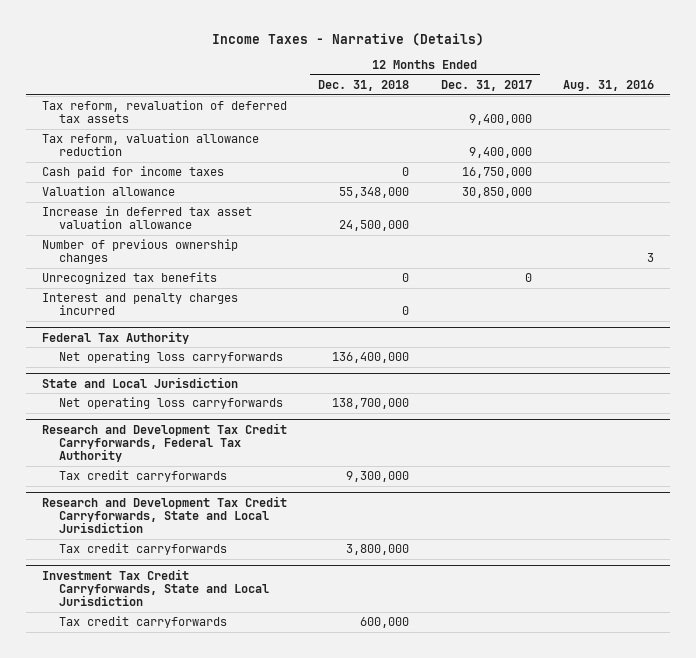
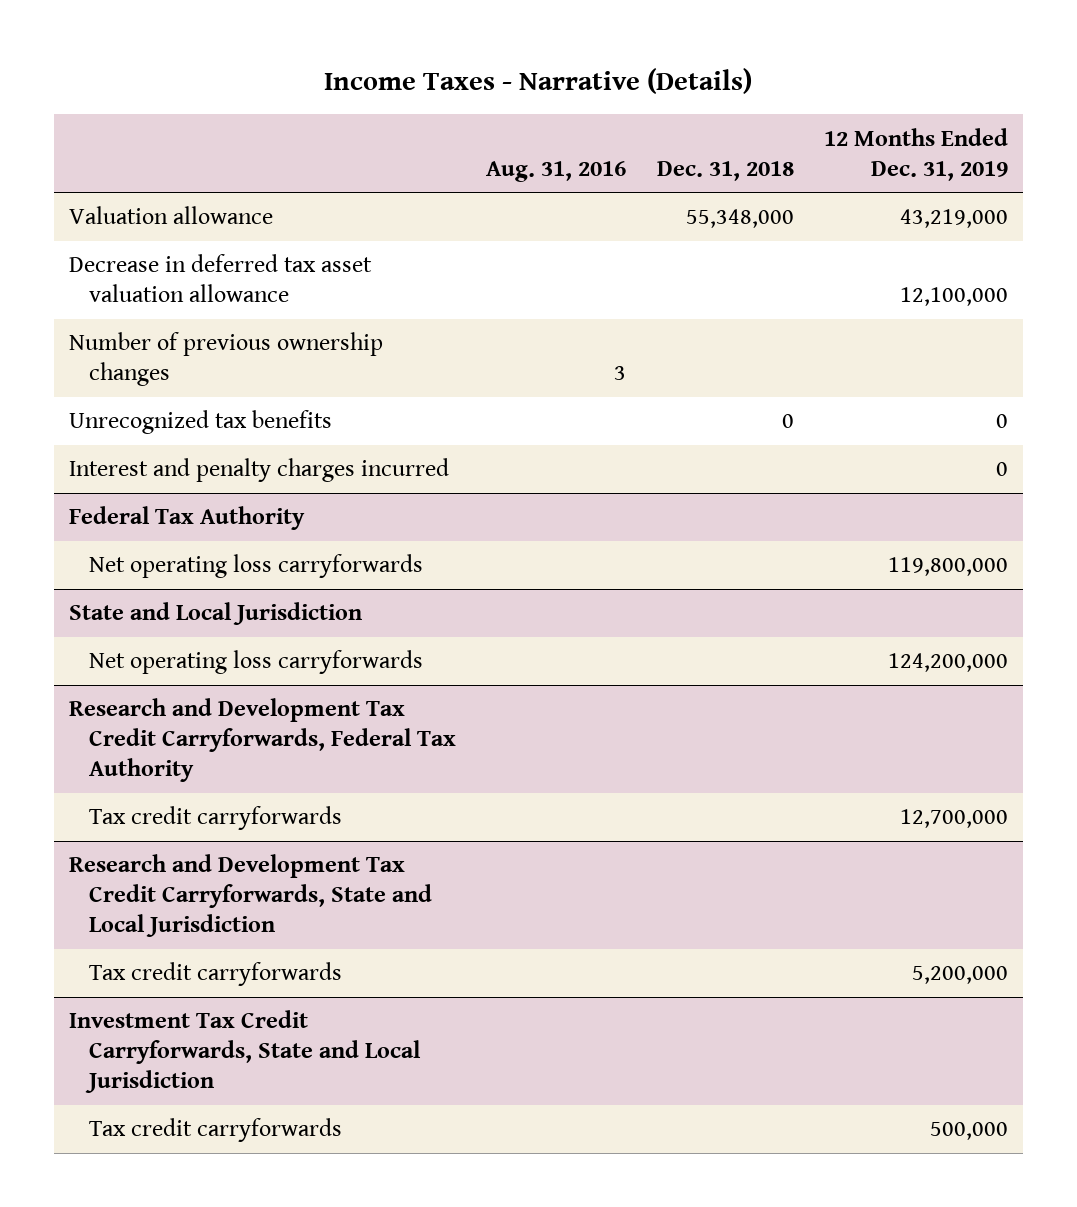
- | 12 Months Ended Dec. 31, 2018 | 12 Months Ended Dec. 31, 2017 | Aug. 31, 2016
+ | Aug. 31, 2016 | Dec. 31, 2018 | 12 Months Ended Dec. 31, 2019
- Tax reform, revaluation of deferred tax assets | | 9,400,000 |
- Tax reform, valuation allowance reduction | | 9,400,000 |
- Cash paid for income taxes | 0 | 16,750,000 |
- Increase in deferred tax asset valuation allowance | 24,500,000 | |
+ Decrease in deferred tax asset valuation allowance | | | 12,100,000

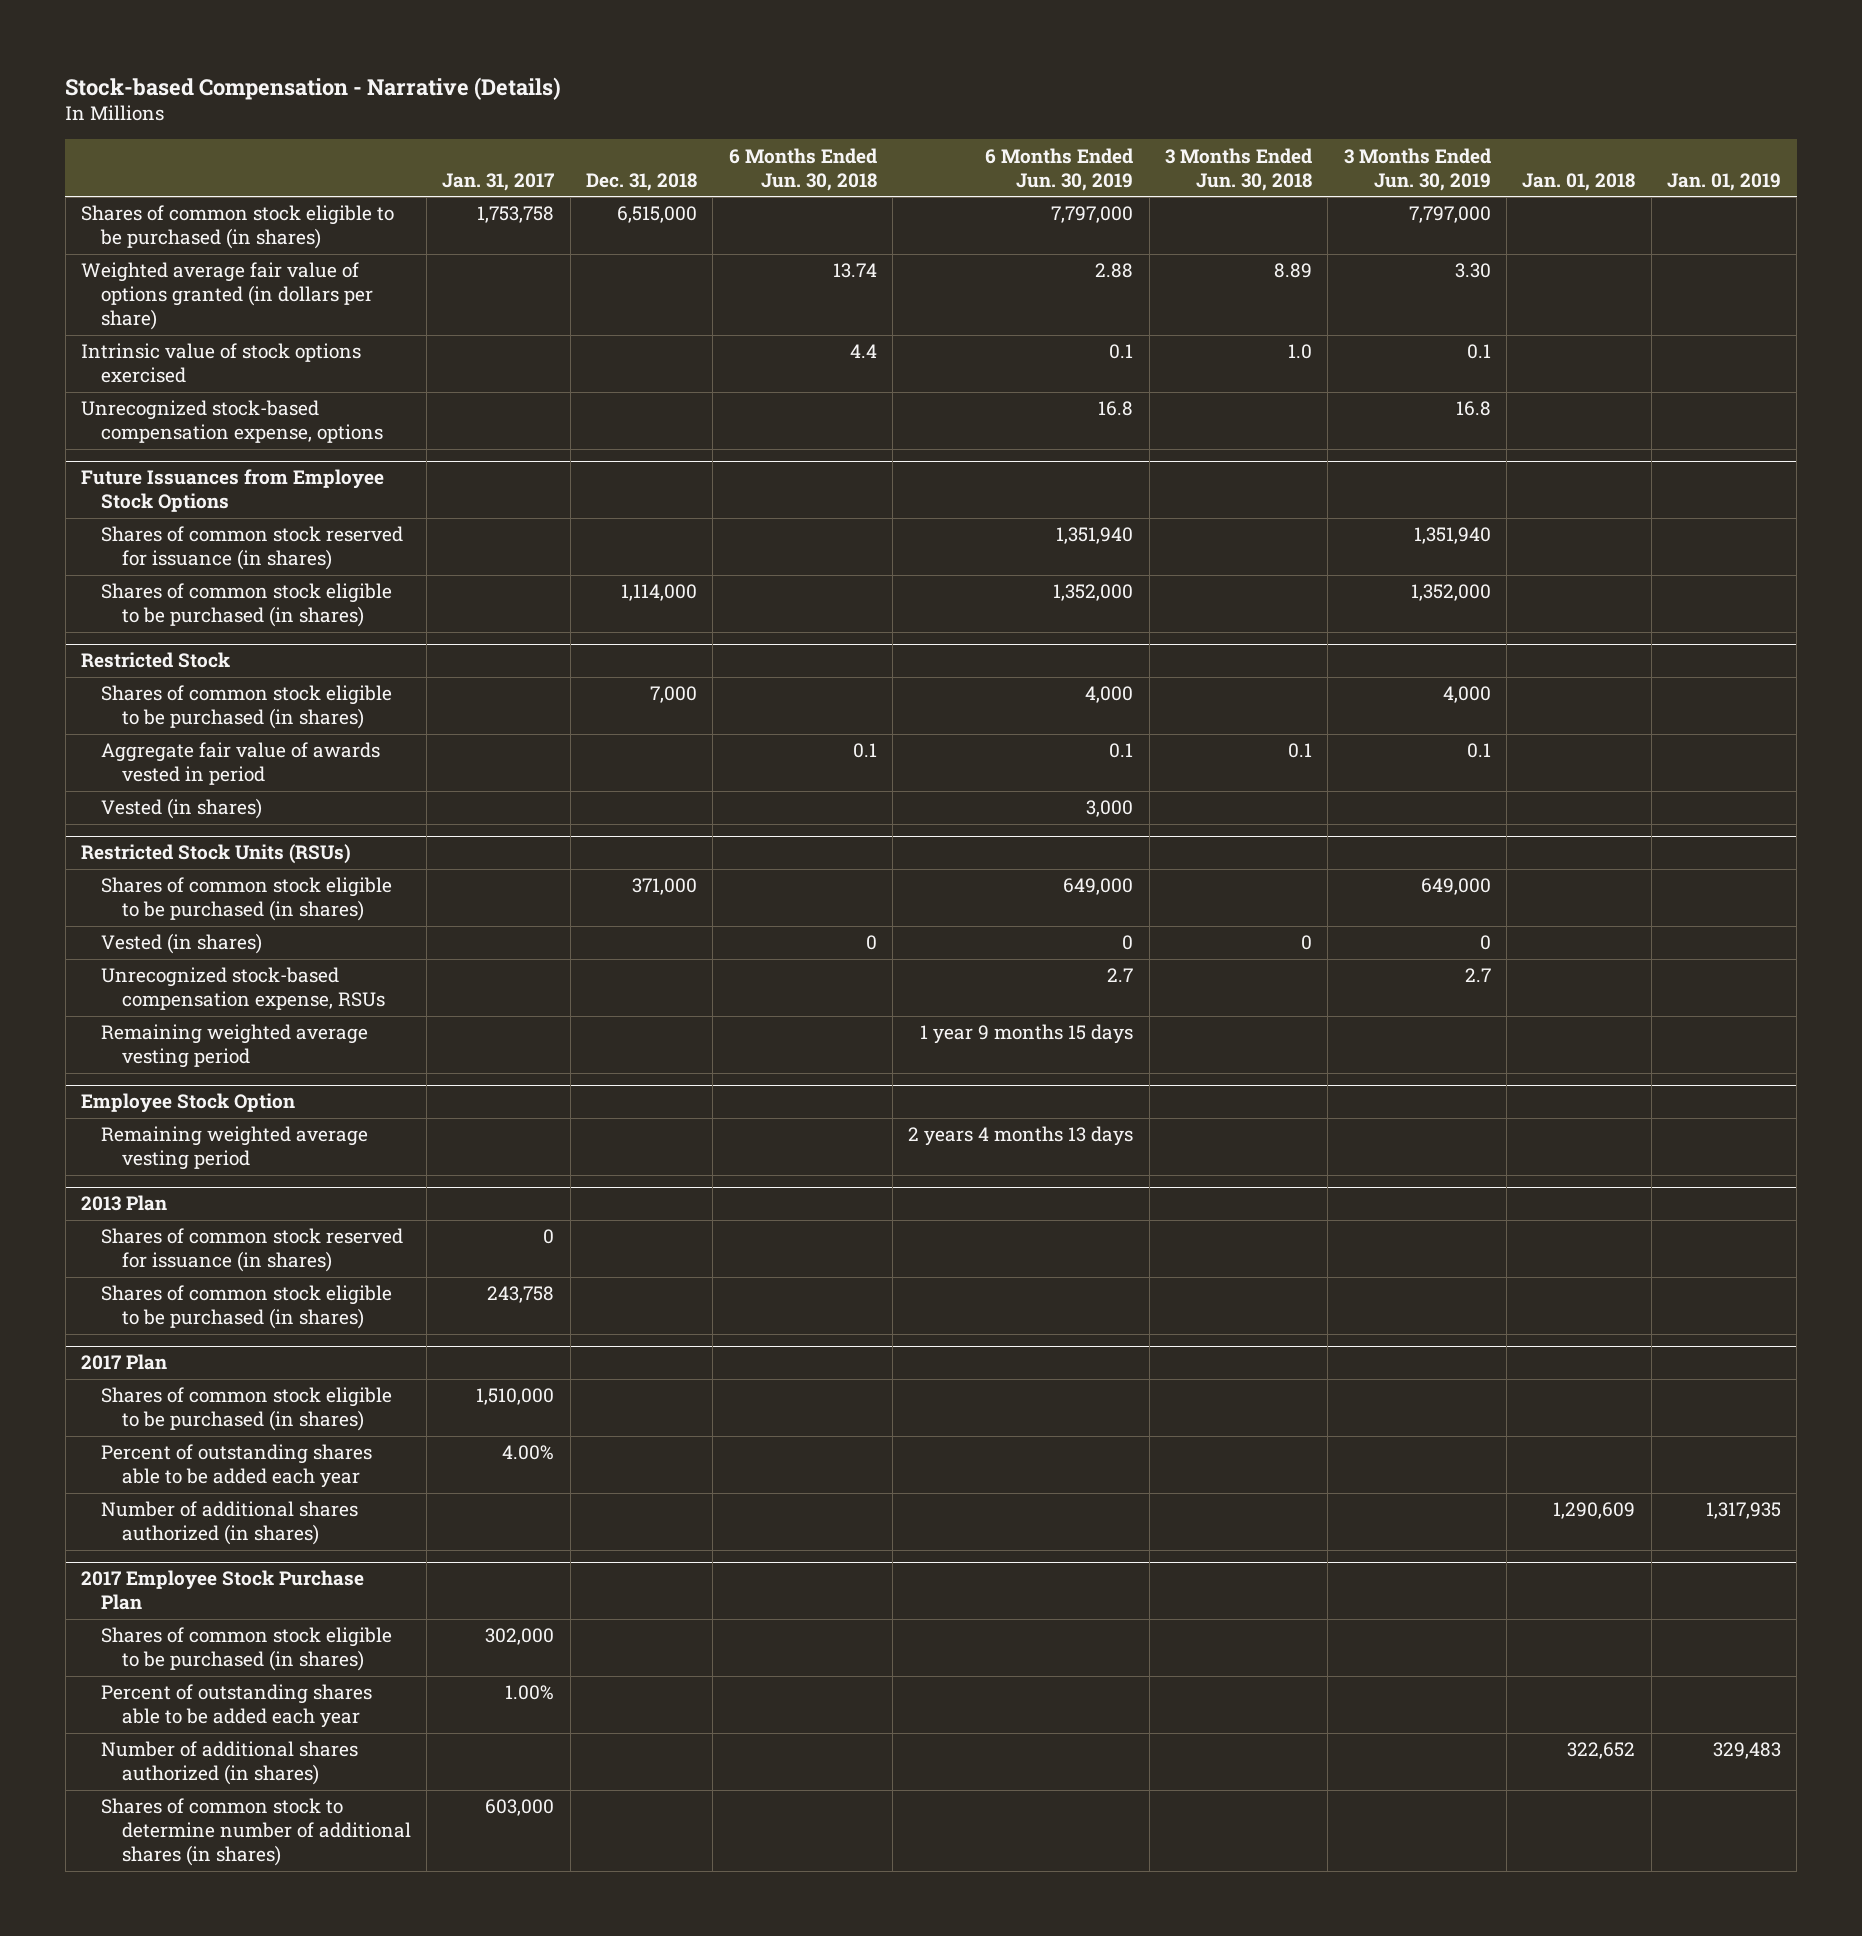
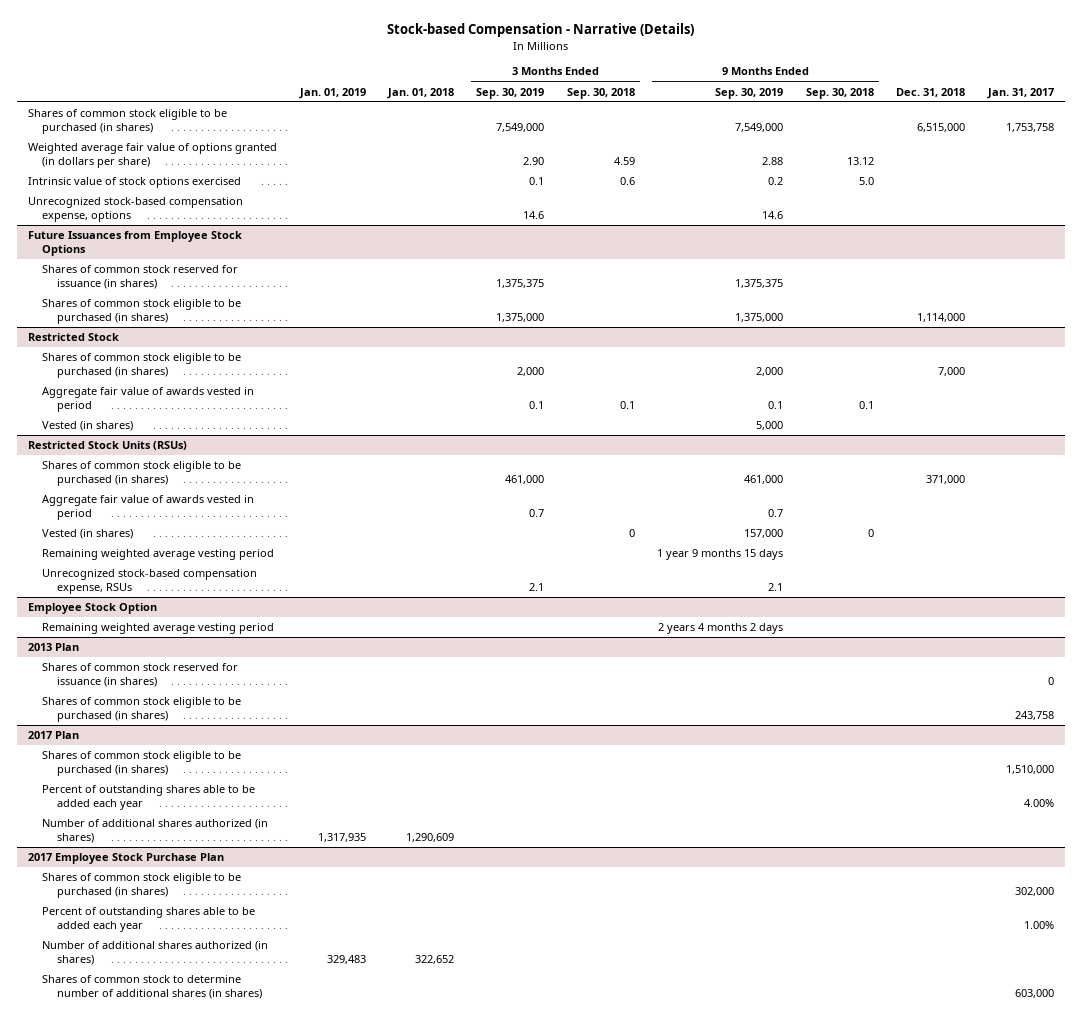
- | Jan. 31, 2017 | Dec. 31, 2018 | 6 Months Ended Jun. 30, 2018 | 6 Months Ended Jun. 30, 2019 | 3 Months Ended Jun. 30, 2018 | 3 Months Ended Jun. 30, 2019 | Jan. 01, 2018 | Jan. 01, 2019
+ | Jan. 01, 2019 | Jan. 01, 2018 | 3 Months Ended Sep. 30, 2019 | 3 Months Ended Sep. 30, 2018 | 9 Months Ended Sep. 30, 2019 | 9 Months Ended Sep. 30, 2018 | Dec. 31, 2018 | Jan. 31, 2017
@ Restricted Stock Units (RSUs)
+ Aggregate fair value of awards vested in period | | | 0.7 | | 0.7 | | |
moved down: Unrecognized stock-based compensation expense, RSUs | | | 2.1 | | 2.1 | | |

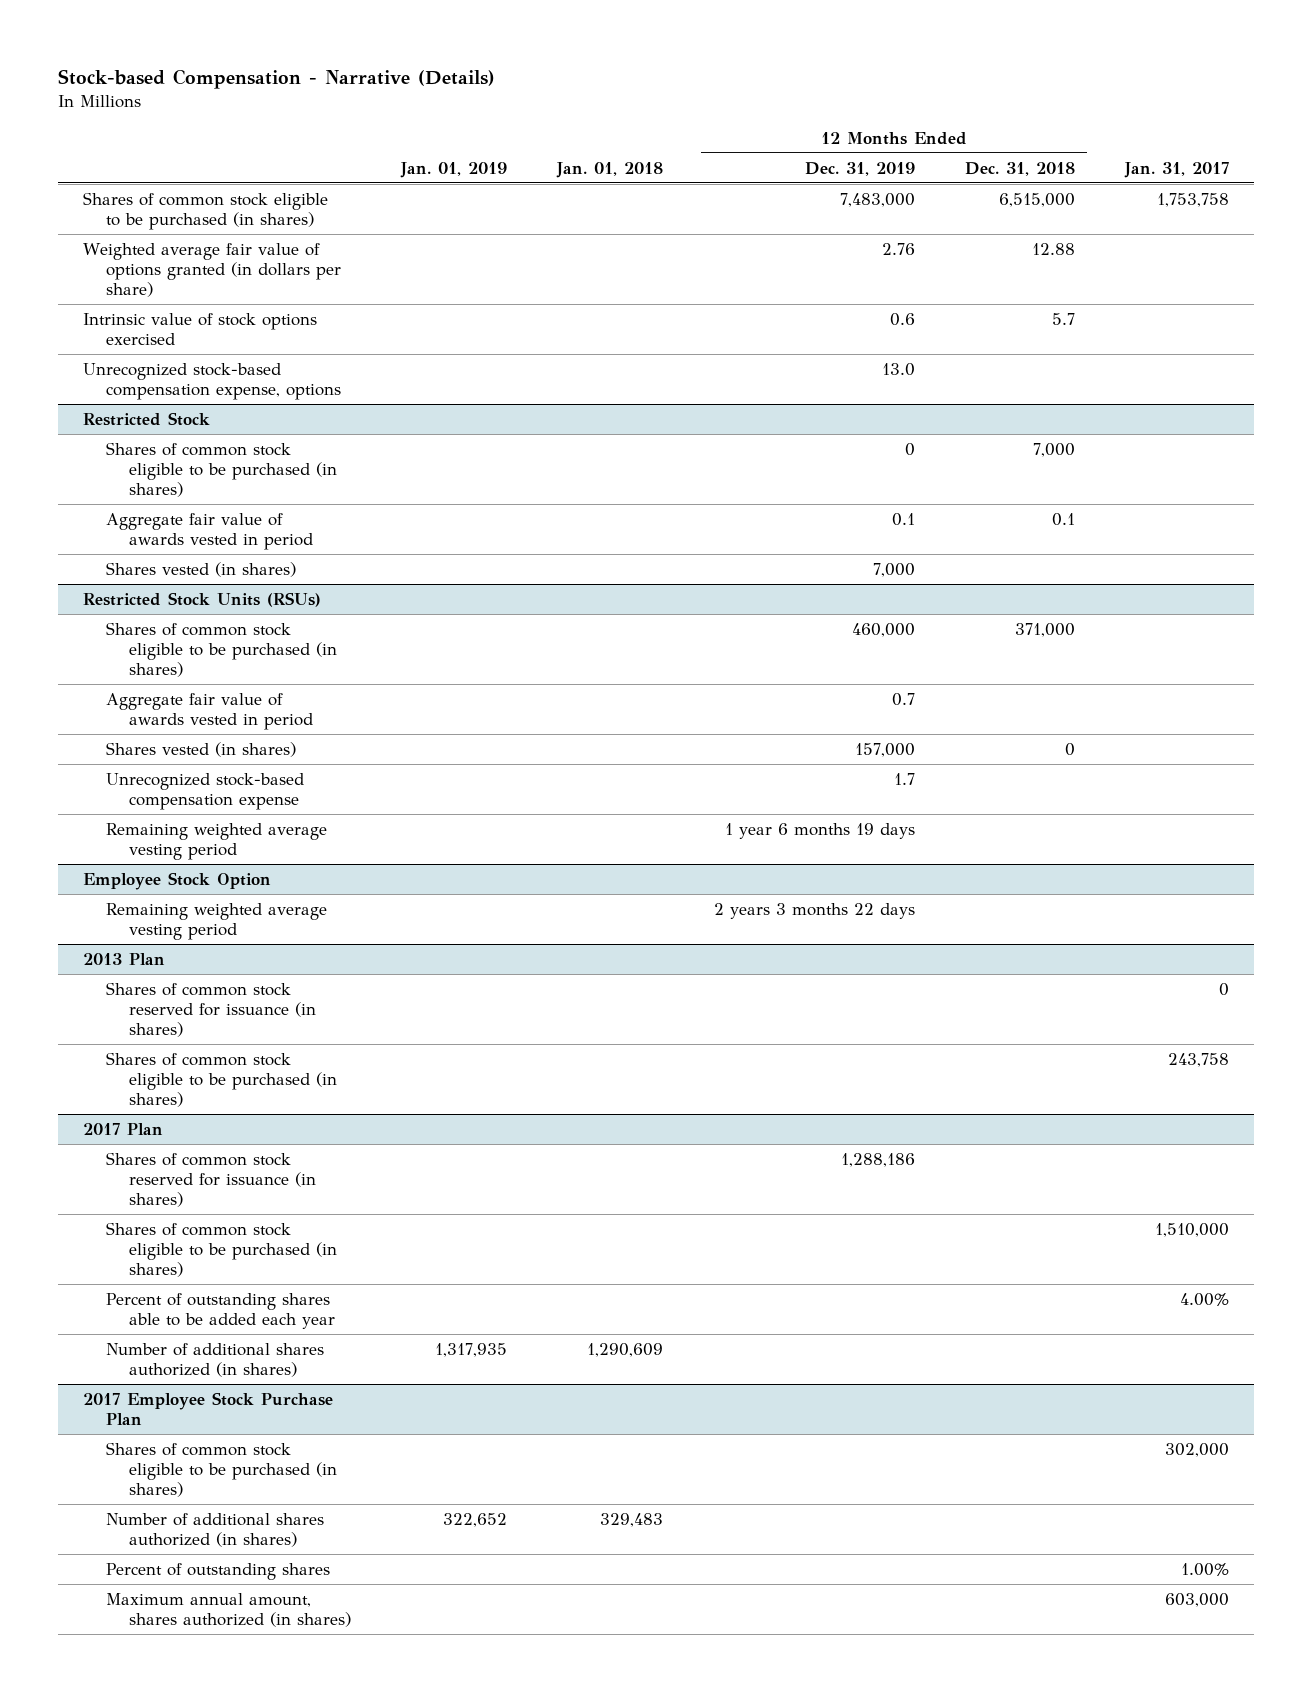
- | Jan. 01, 2019 | Jan. 01, 2018 | 3 Months Ended Sep. 30, 2019 | 3 Months Ended Sep. 30, 2018 | 9 Months Ended Sep. 30, 2019 | 9 Months Ended Sep. 30, 2018 | Dec. 31, 2018 | Jan. 31, 2017
+ | Jan. 01, 2019 | Jan. 01, 2018 | 12 Months Ended Dec. 31, 2019 | 12 Months Ended Dec. 31, 2018 | Jan. 31, 2017
- Future Issuances from Employee Stock Options
- Shares of common stock reserved for issuance (in shares) | | | 1,375,375 | | 1,375,375 | | |
- Shares of common stock eligible to be purchased (in shares) | | | 1,375,000 | | 1,375,000 | | 1,114,000 |
@ Restricted Stock
- Vested (in shares) | | | | | 5,000 | | |
+ Shares vested (in shares) | | | 7,000 | |
@ Restricted Stock Units (RSUs)
- Vested (in shares) | | | | 0 | 157,000 | 0 | |
+ Shares vested (in shares) | | | 157,000 | 0 |
+ Unrecognized stock-based compensation expense | | | 1.7 | |
- Unrecognized stock-based compensation expense, RSUs | | | 2.1 | | 2.1 | | |
@ 2017 Plan
+ Shares of common stock reserved for issuance (in shares) | | | 1,288,186 | |
@ 2017 Employee Stock Purchase Plan
- Percent of outstanding shares able to be added each year | | | | | | | | 1.00%
- Number of additional shares authorized (in shares) | 329,483 | 322,652 | | | | | |
- Shares of common stock to determine number of additional shares (in shares) | | | | | | | | 603,000
+ Number of additional shares authorized (in shares) | 322,652 | 329,483 | | |
+ Percent of outstanding shares | | | | | 1.00%
+ Maximum annual amount, shares authorized (in shares) | | | | | 603,000

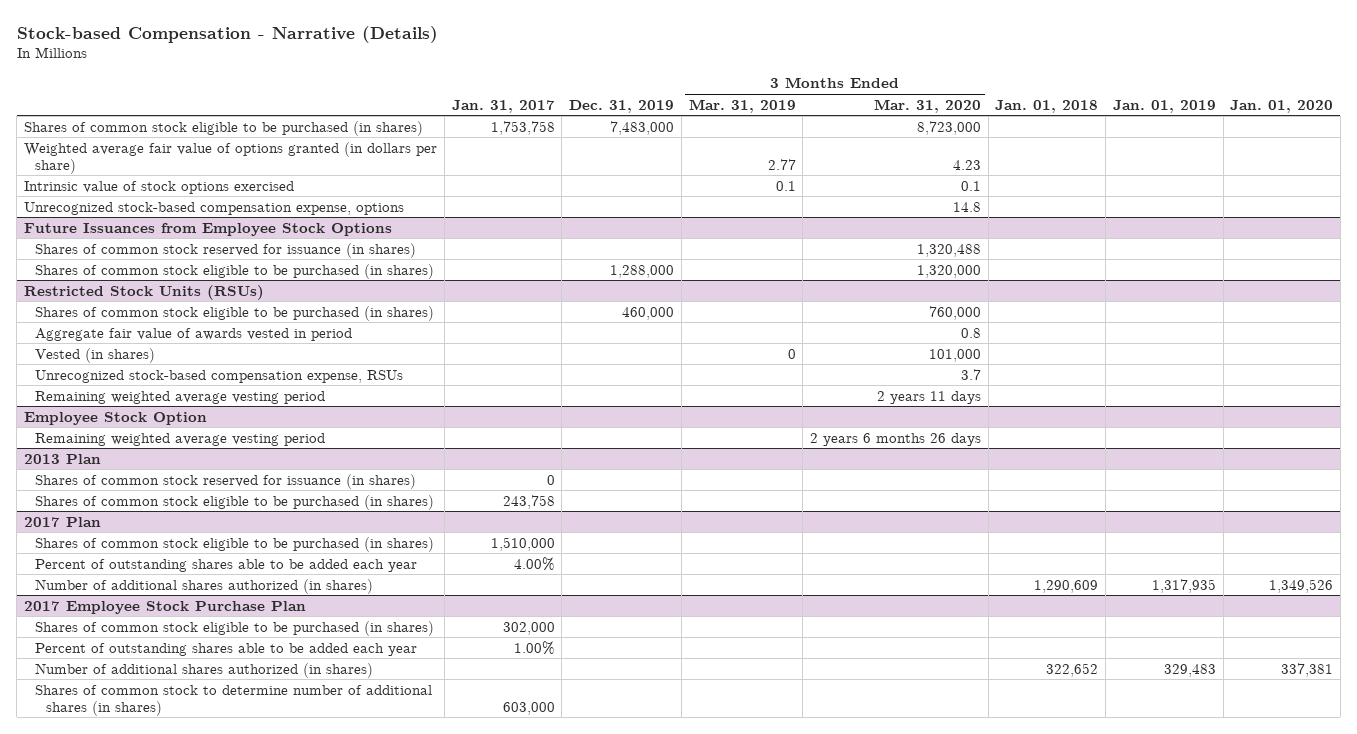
- | Jan. 01, 2019 | Jan. 01, 2018 | 12 Months Ended Dec. 31, 2019 | 12 Months Ended Dec. 31, 2018 | Jan. 31, 2017
+ | Jan. 31, 2017 | Dec. 31, 2019 | 3 Months Ended Mar. 31, 2019 | 3 Months Ended Mar. 31, 2020 | Jan. 01, 2018 | Jan. 01, 2019 | Jan. 01, 2020
- Restricted Stock
- Shares of common stock eligible to be purchased (in shares) | | | 0 | 7,000 |
- Aggregate fair value of awards vested in period | | | 0.1 | 0.1 |
- Shares vested (in shares) | | | 7,000 | |
+ Future Issuances from Employee Stock Options
+ Shares of common stock reserved for issuance (in shares) | | | | 1,320,488 | | |
+ Shares of common stock eligible to be purchased (in shares) | | 1,288,000 | | 1,320,000 | | |
@ Restricted Stock Units (RSUs)
- Shares vested (in shares) | | | 157,000 | 0 |
- Unrecognized stock-based compensation expense | | | 1.7 | |
+ Vested (in shares) | | | 0 | 101,000 | | |
+ Unrecognized stock-based compensation expense, RSUs | | | | 3.7 | | |
@ 2017 Plan
- Shares of common stock reserved for issuance (in shares) | | | 1,288,186 | |
@ 2017 Employee Stock Purchase Plan
- Number of additional shares authorized (in shares) | 322,652 | 329,483 | | |
- Percent of outstanding shares | | | | | 1.00%
- Maximum annual amount, shares authorized (in shares) | | | | | 603,000
+ Percent of outstanding shares able to be added each year | 1.00% | | | | | |
+ Number of additional shares authorized (in shares) | | | | | 322,652 | 329,483 | 337,381
+ Shares of common stock to determine number of additional shares (in shares) | 603,000 | | | | | |

